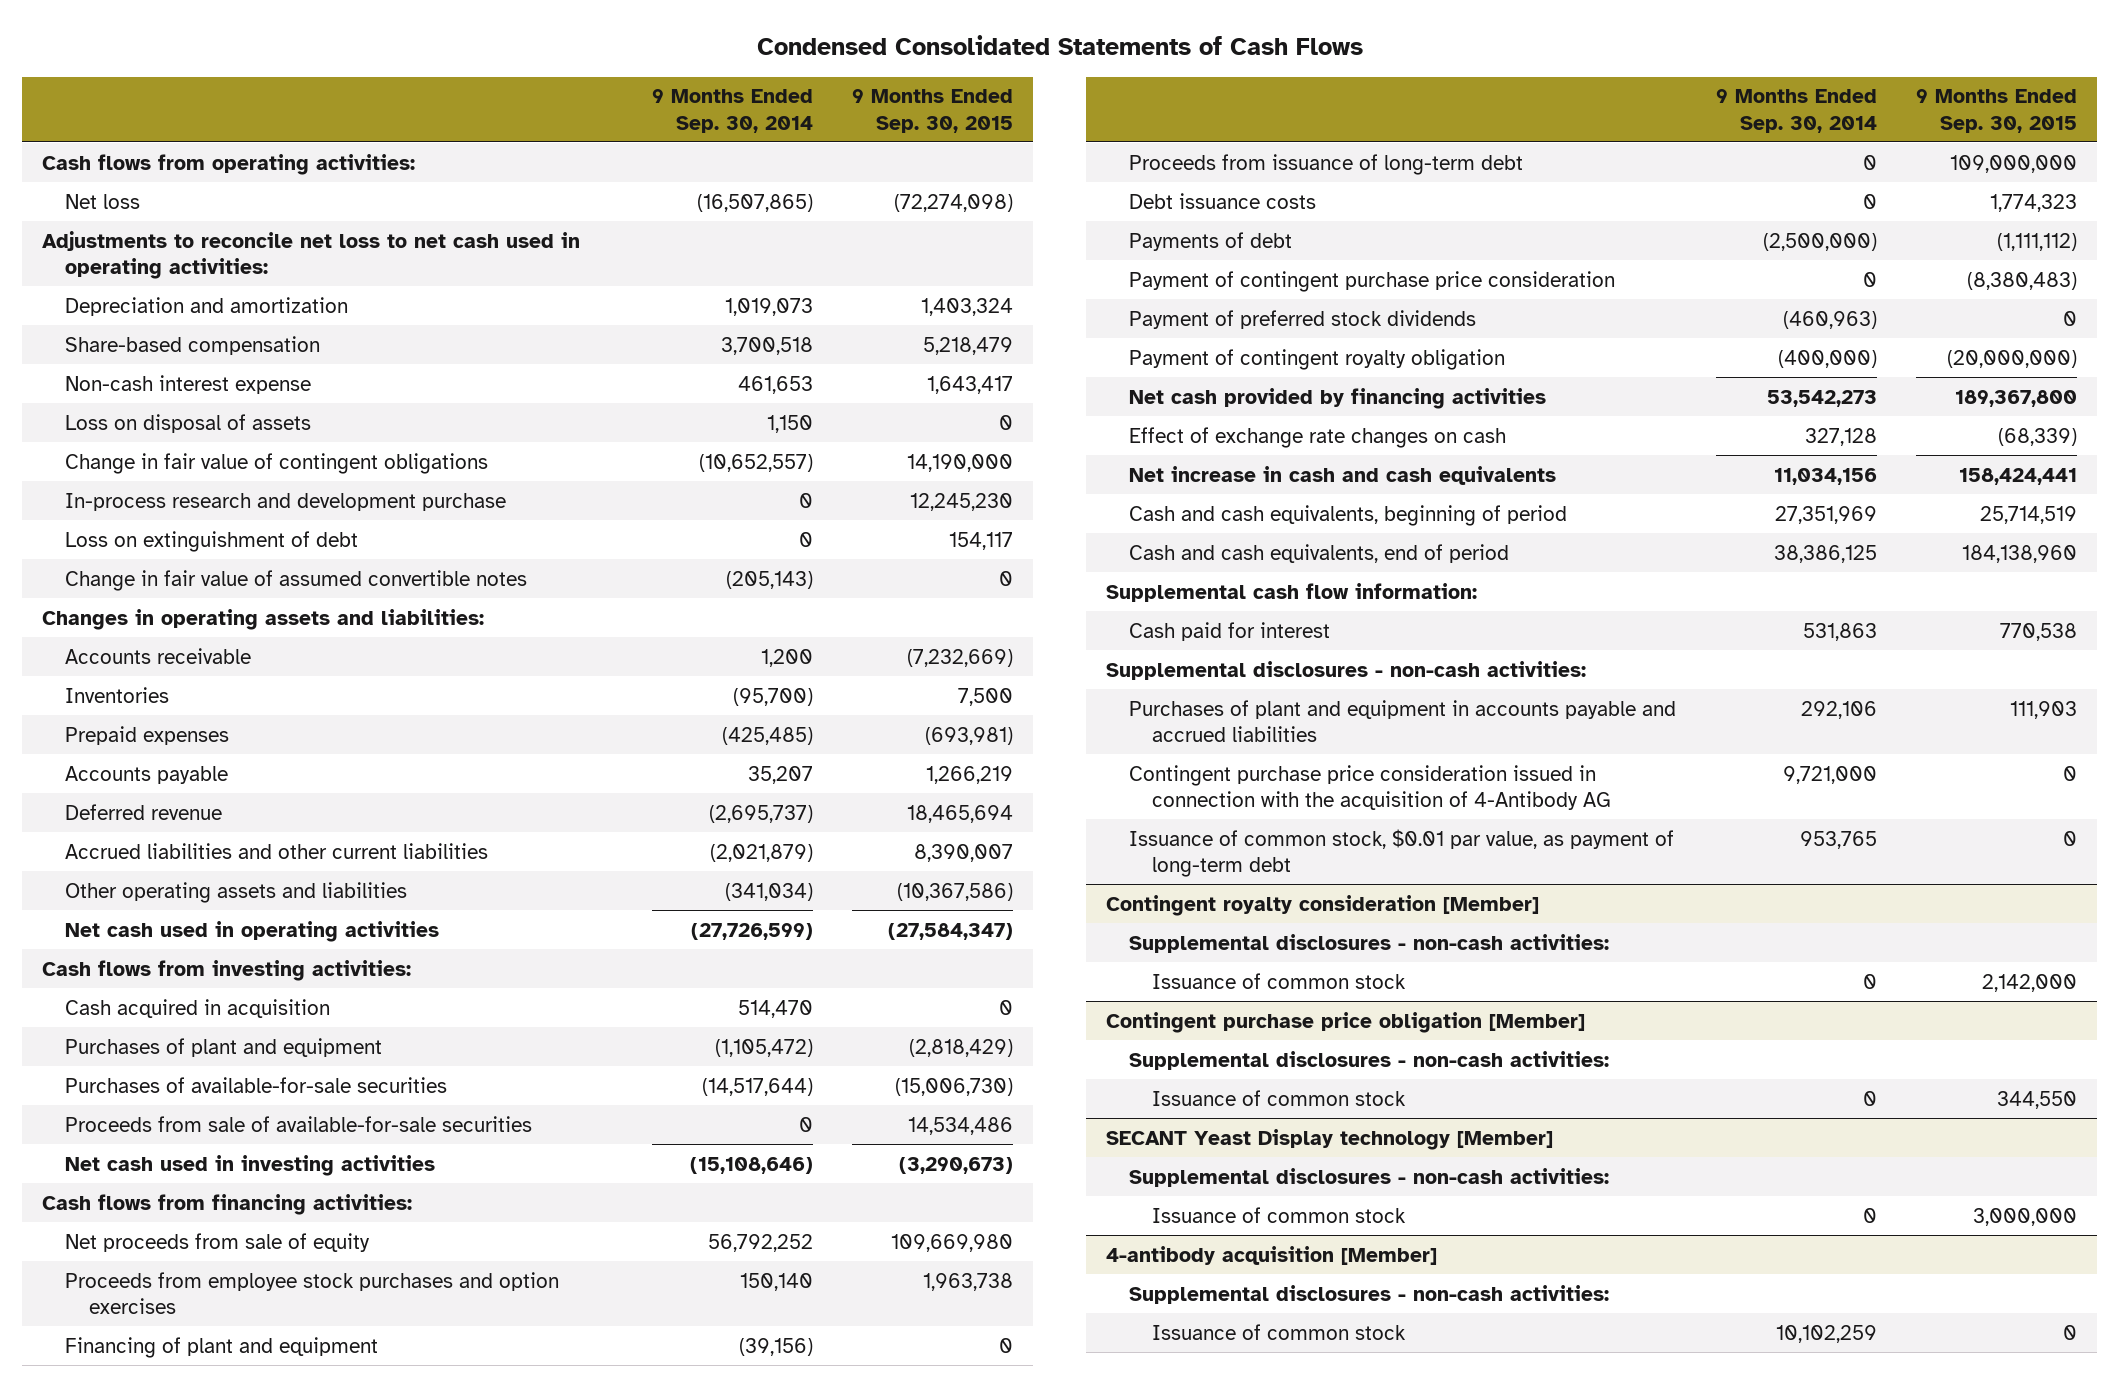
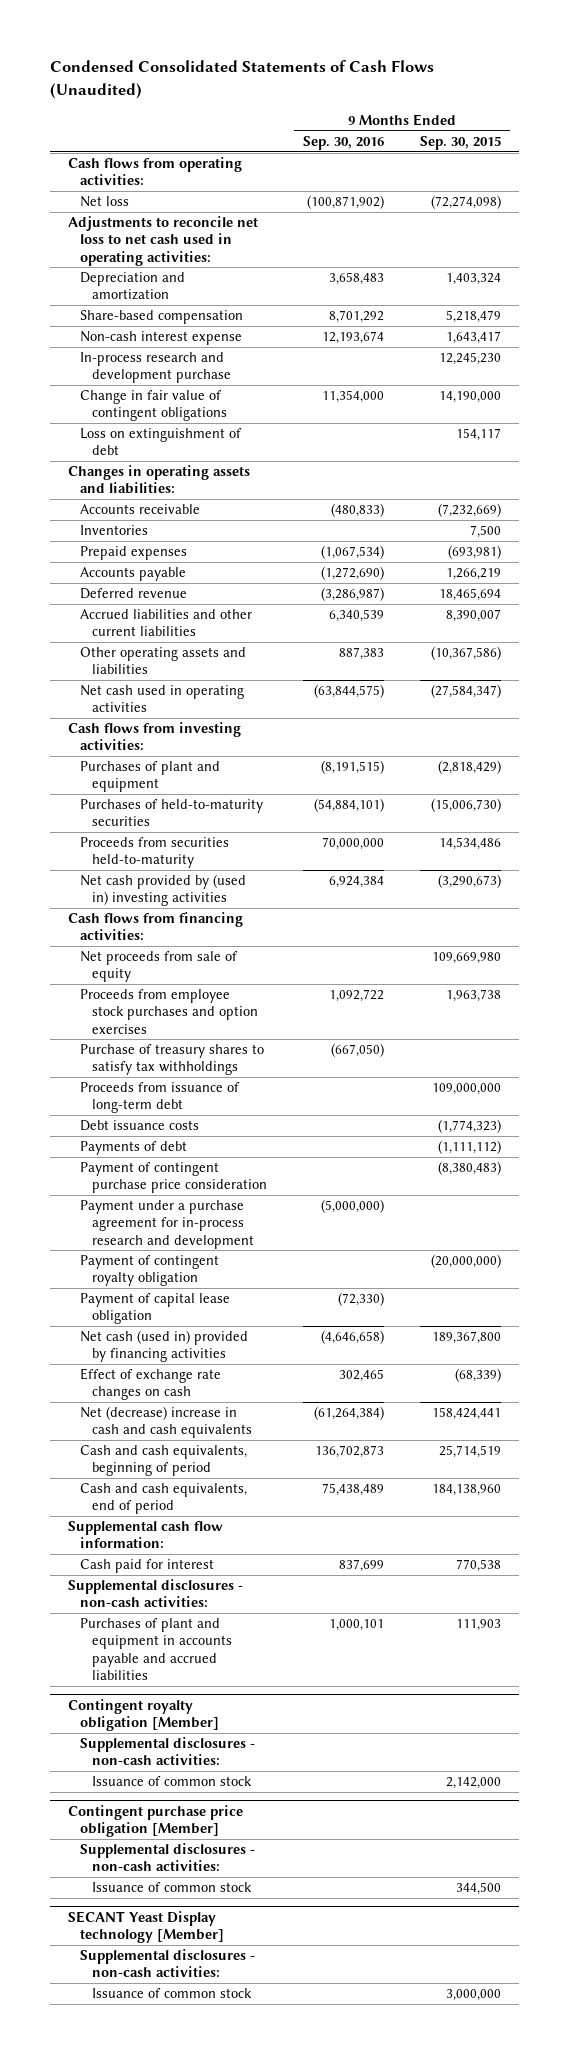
- Condensed Consolidated Statements of Cash Flows
+ Condensed Consolidated Statements of Cash Flows (Unaudited)
- | 9 Months Ended Sep. 30, 2014 | 9 Months Ended Sep. 30, 2015
+ | 9 Months Ended Sep. 30, 2016 | 9 Months Ended Sep. 30, 2015
- Loss on disposal of assets | 1,150 | 0
moved down: Change in fair value of contingent obligations | 11,354,000 | 14,190,000
- Change in fair value of assumed convertible notes | (205,143) | 0
- Cash acquired in acquisition | 514,470 | 0
- Purchases of available-for-sale securities | (14,517,644) | (15,006,730)
- Proceeds from sale of available-for-sale securities | 0 | 14,534,486
- Net cash used in investing activities | (15,108,646) | (3,290,673)
+ Purchases of held-to-maturity securities | (54,884,101) | (15,006,730)
+ Proceeds from securities held-to-maturity | 70,000,000 | 14,534,486
+ Net cash provided by (used in) investing activities | 6,924,384 | (3,290,673)
- Financing of plant and equipment | (39,156) | 0
+ Purchase of treasury shares to satisfy tax withholdings | (667,050) |
- Debt issuance costs | 0 | 1,774,323
+ Debt issuance costs | | (1,774,323)
- Payment of preferred stock dividends | (460,963) | 0
+ Payment under a purchase agreement for in-process research and development | (5,000,000) |
- Net cash provided by financing activities | 53,542,273 | 189,367,800
+ Payment of capital lease obligation | (72,330) |
+ Net cash (used in) provided by financing activities | (4,646,658) | 189,367,800
- Net increase in cash and cash equivalents | 11,034,156 | 158,424,441
+ Net (decrease) increase in cash and cash equivalents | (61,264,384) | 158,424,441
- Contingent purchase price consideration issued in connection with the acquisition of 4-Antibody AG | 9,721,000 | 0
- Issuance of common stock, $0.01 par value, as payment of long-term debt | 953,765 | 0
- Contingent royalty consideration [Member]
+ Contingent royalty obligation [Member]
@ Contingent purchase price obligation [Member]
- Issuance of common stock | 0 | 344,550
+ Issuance of common stock | | 344,500
- 4-antibody acquisition [Member]
- Supplemental disclosures - non-cash activities:
- Issuance of common stock | 10,102,259 | 0

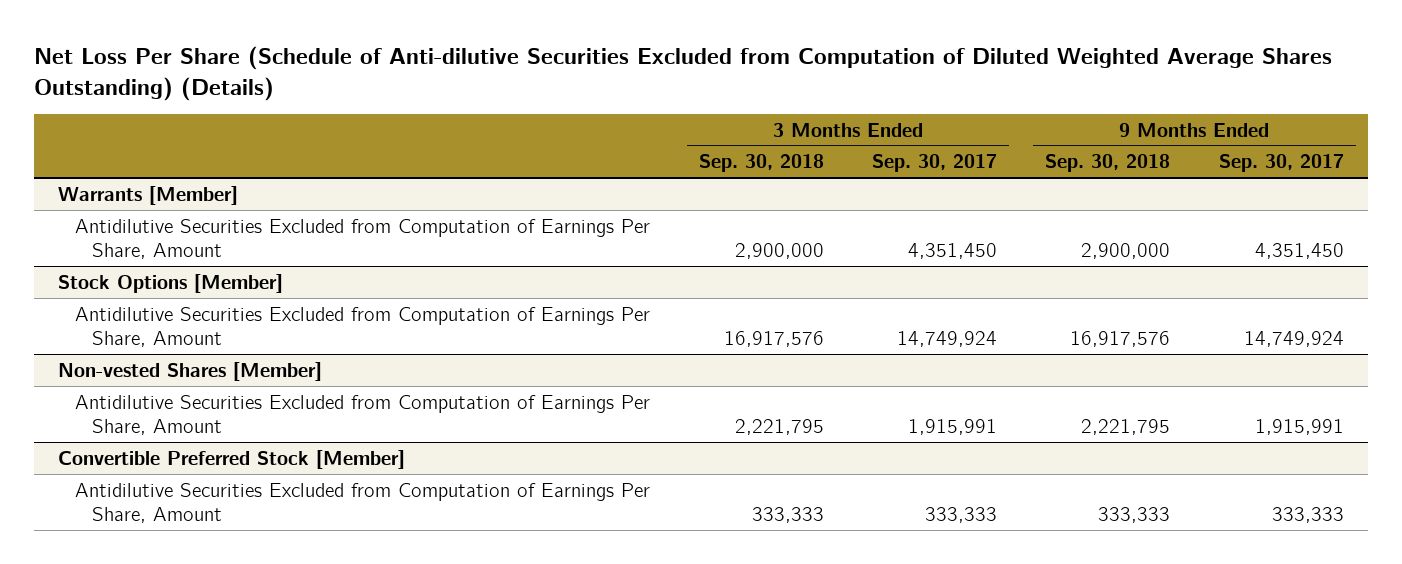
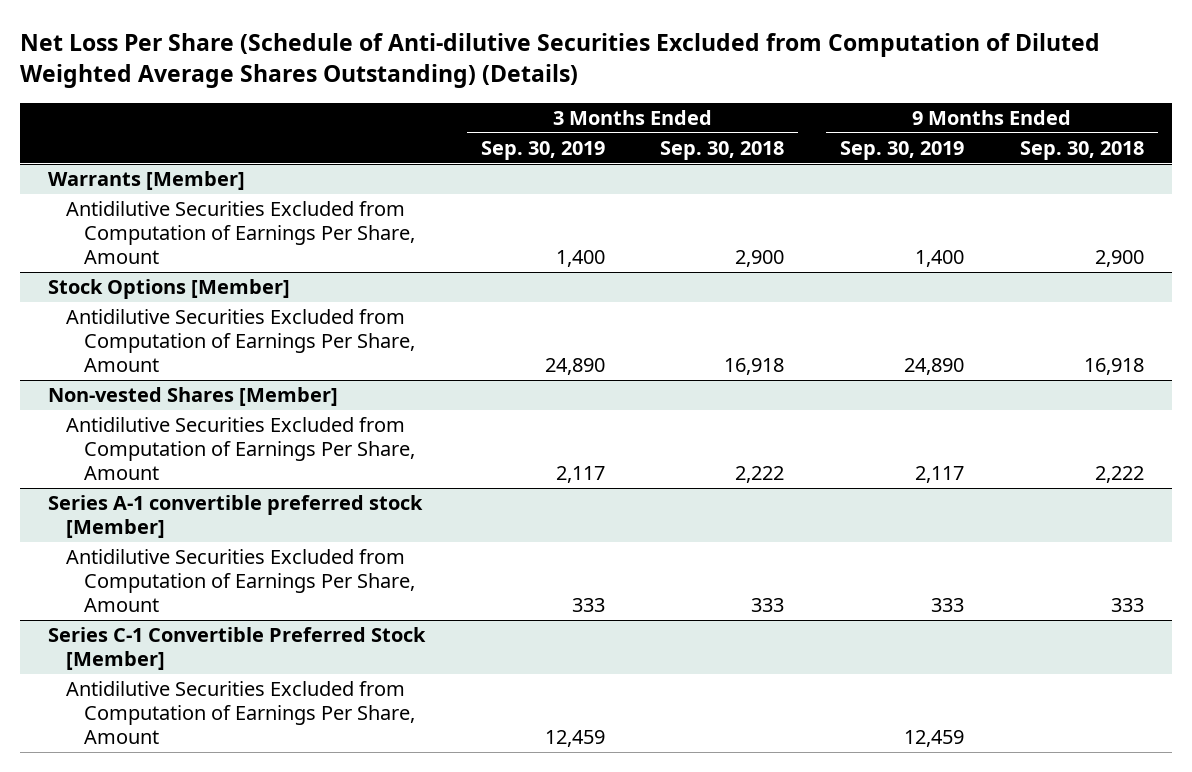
- | 3 Months Ended Sep. 30, 2018 | 3 Months Ended Sep. 30, 2017 | 9 Months Ended Sep. 30, 2018 | 9 Months Ended Sep. 30, 2017
+ | 3 Months Ended Sep. 30, 2019 | 3 Months Ended Sep. 30, 2018 | 9 Months Ended Sep. 30, 2019 | 9 Months Ended Sep. 30, 2018
@ Warrants [Member]
- Antidilutive Securities Excluded from Computation of Earnings Per Share, Amount | 2,900,000 | 4,351,450 | 2,900,000 | 4,351,450
+ Antidilutive Securities Excluded from Computation of Earnings Per Share, Amount | 1,400 | 2,900 | 1,400 | 2,900
@ Stock Options [Member]
- Antidilutive Securities Excluded from Computation of Earnings Per Share, Amount | 16,917,576 | 14,749,924 | 16,917,576 | 14,749,924
+ Antidilutive Securities Excluded from Computation of Earnings Per Share, Amount | 24,890 | 16,918 | 24,890 | 16,918
@ Non-vested Shares [Member]
- Antidilutive Securities Excluded from Computation of Earnings Per Share, Amount | 2,221,795 | 1,915,991 | 2,221,795 | 1,915,991
- Convertible Preferred Stock [Member]
- Antidilutive Securities Excluded from Computation of Earnings Per Share, Amount | 333,333 | 333,333 | 333,333 | 333,333
@ Non-vested Shares [Member]
+ Antidilutive Securities Excluded from Computation of Earnings Per Share, Amount | 2,117 | 2,222 | 2,117 | 2,222
+ Series A-1 convertible preferred stock [Member]
+ Antidilutive Securities Excluded from Computation of Earnings Per Share, Amount | 333 | 333 | 333 | 333
+ Series C-1 Convertible Preferred Stock [Member]
+ Antidilutive Securities Excluded from Computation of Earnings Per Share, Amount | 12,459 | | 12,459 |

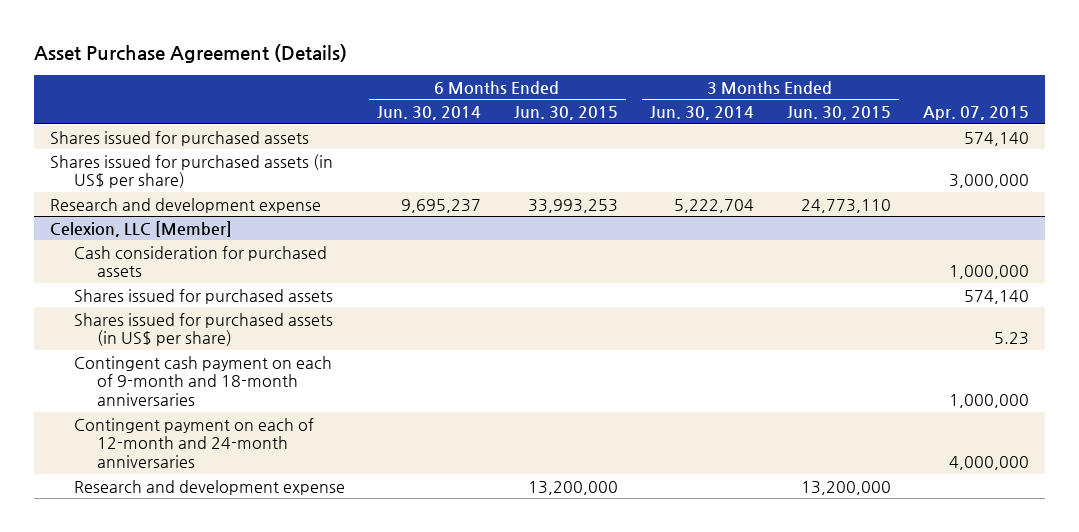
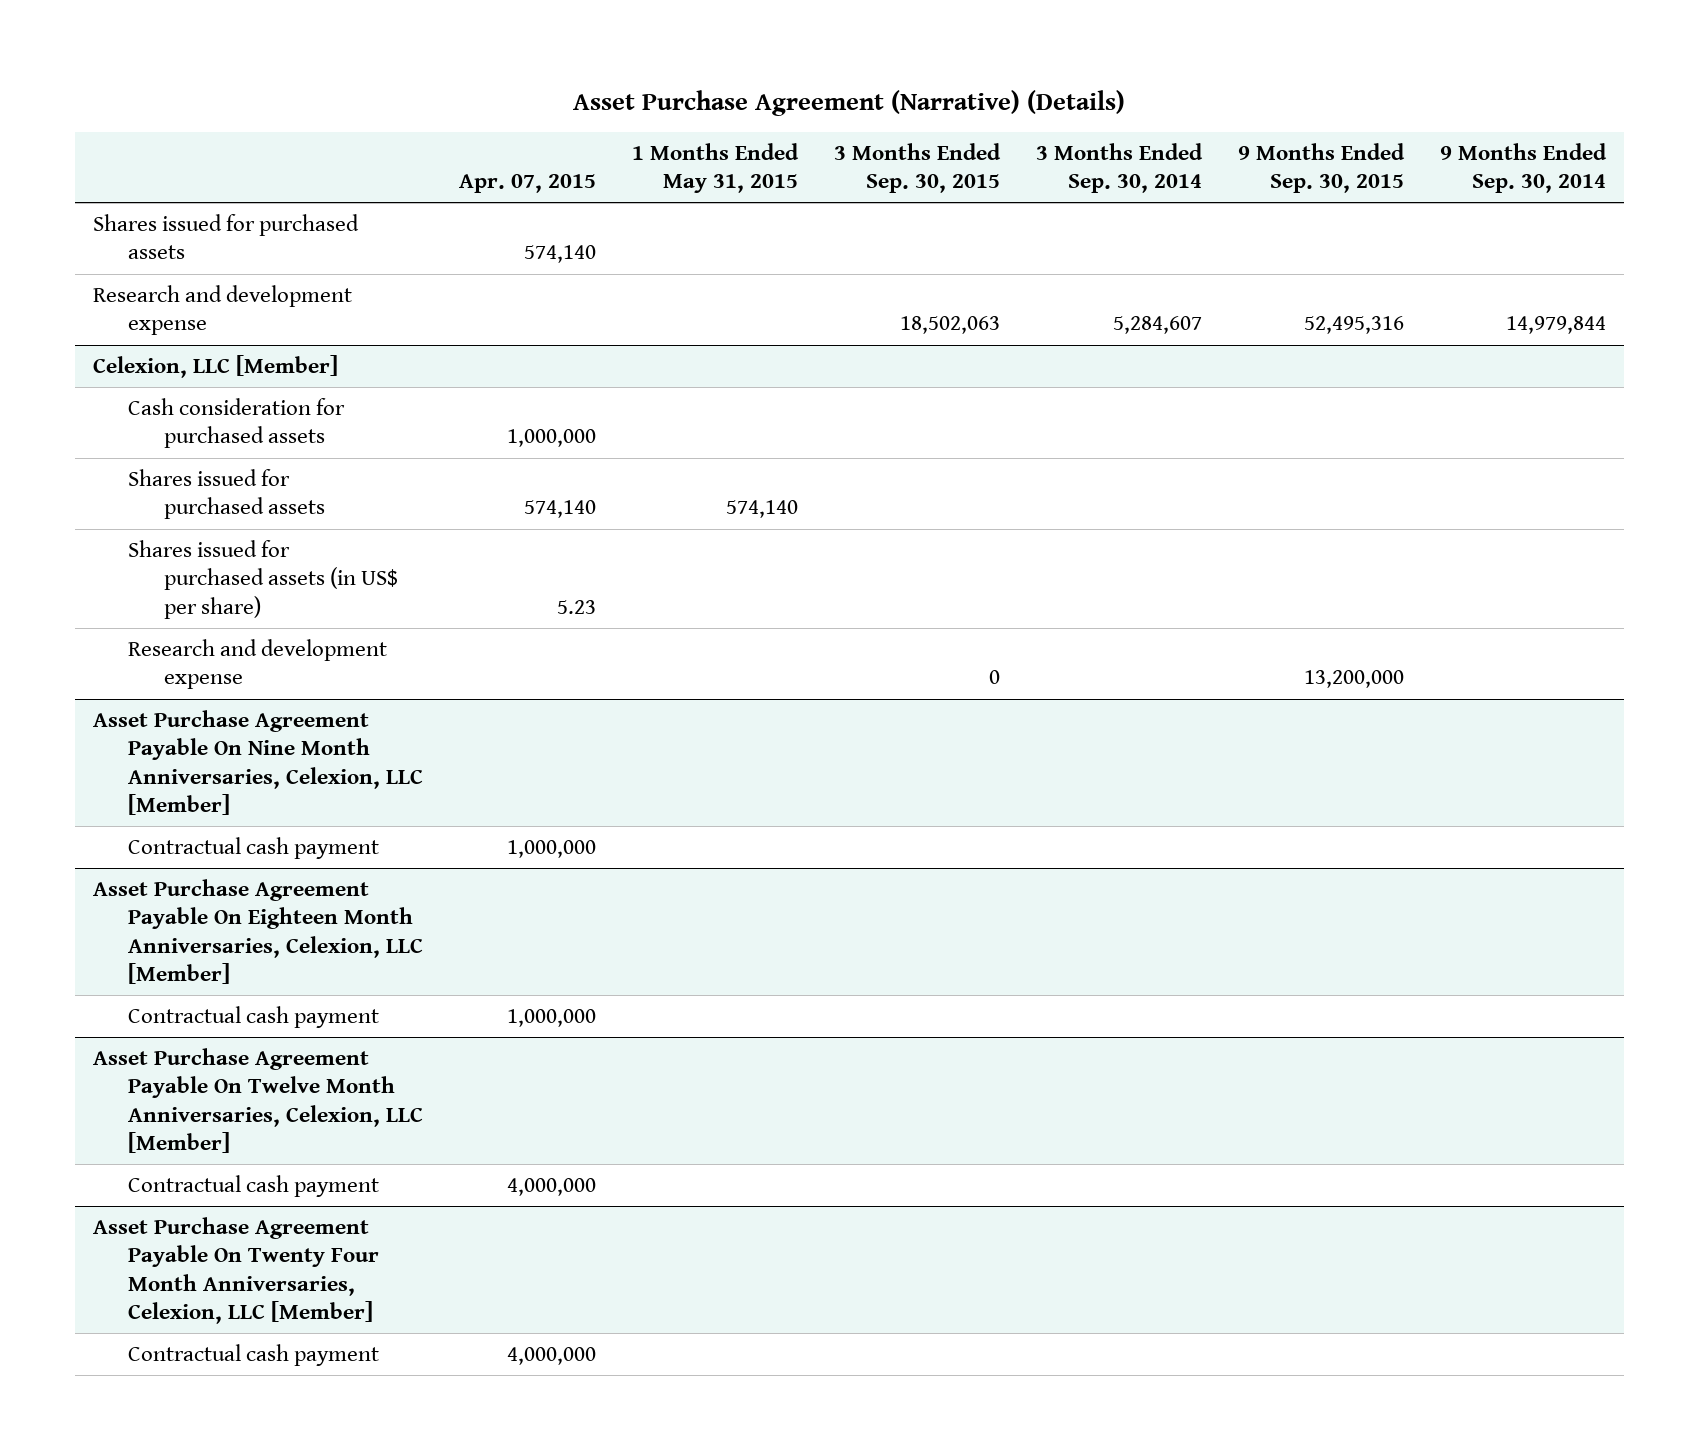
- Asset Purchase Agreement (Details)
+ Asset Purchase Agreement (Narrative) (Details)
- | 6 Months Ended Jun. 30, 2014 | 6 Months Ended Jun. 30, 2015 | 3 Months Ended Jun. 30, 2014 | 3 Months Ended Jun. 30, 2015 | Apr. 07, 2015
+ | Apr. 07, 2015 | 1 Months Ended May 31, 2015 | 3 Months Ended Sep. 30, 2015 | 3 Months Ended Sep. 30, 2014 | 9 Months Ended Sep. 30, 2015 | 9 Months Ended Sep. 30, 2014
- Shares issued for purchased assets (in US$ per share) | | | | | 3,000,000
@ Celexion, LLC [Member]
- Contingent cash payment on each of 9-month and 18-month anniversaries | | | | | 1,000,000
- Contingent payment on each of 12-month and 24-month anniversaries | | | | | 4,000,000
+ Asset Purchase Agreement Payable On Nine Month Anniversaries, Celexion, LLC [Member]
+ Contractual cash payment | 1,000,000 | | | | |
+ Asset Purchase Agreement Payable On Eighteen Month Anniversaries, Celexion, LLC [Member]
+ Contractual cash payment | 1,000,000 | | | | |
+ Asset Purchase Agreement Payable On Twelve Month Anniversaries, Celexion, LLC [Member]
+ Contractual cash payment | 4,000,000 | | | | |
+ Asset Purchase Agreement Payable On Twenty Four Month Anniversaries, Celexion, LLC [Member]
+ Contractual cash payment | 4,000,000 | | | | |

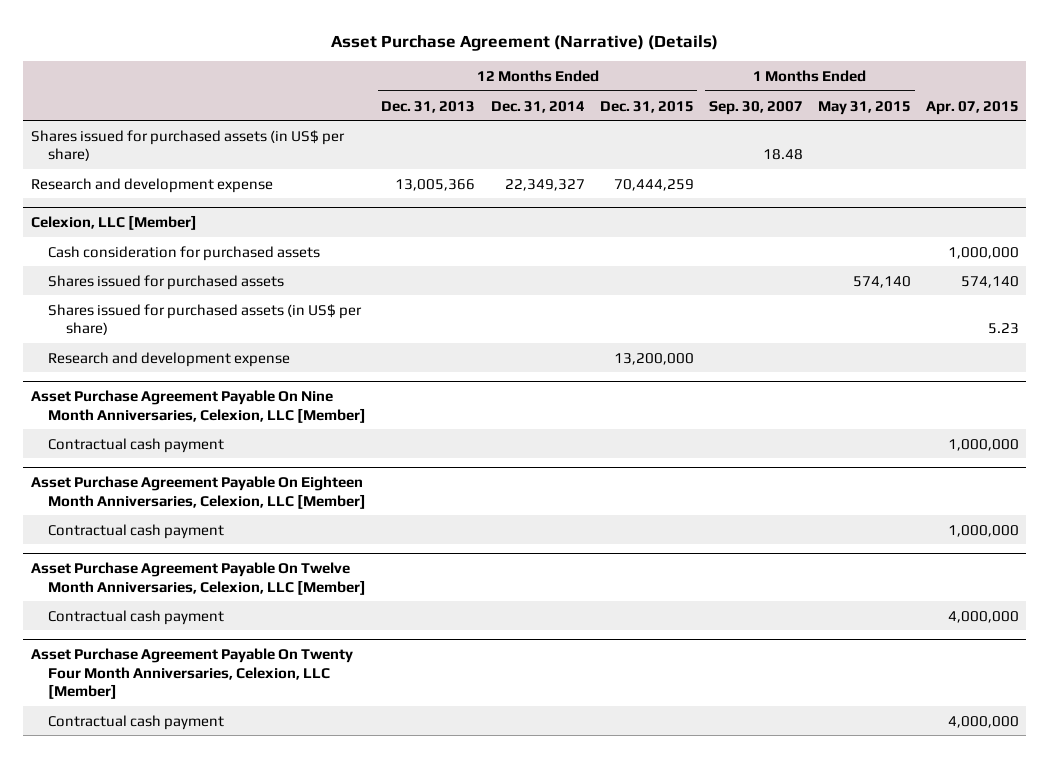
- | Apr. 07, 2015 | 1 Months Ended May 31, 2015 | 3 Months Ended Sep. 30, 2015 | 3 Months Ended Sep. 30, 2014 | 9 Months Ended Sep. 30, 2015 | 9 Months Ended Sep. 30, 2014
+ | 12 Months Ended Dec. 31, 2013 | 12 Months Ended Dec. 31, 2014 | 12 Months Ended Dec. 31, 2015 | 1 Months Ended Sep. 30, 2007 | 1 Months Ended May 31, 2015 | Apr. 07, 2015
- Shares issued for purchased assets | 574,140 | | | | |
+ Shares issued for purchased assets (in US$ per share) | | | | 18.48 | |

